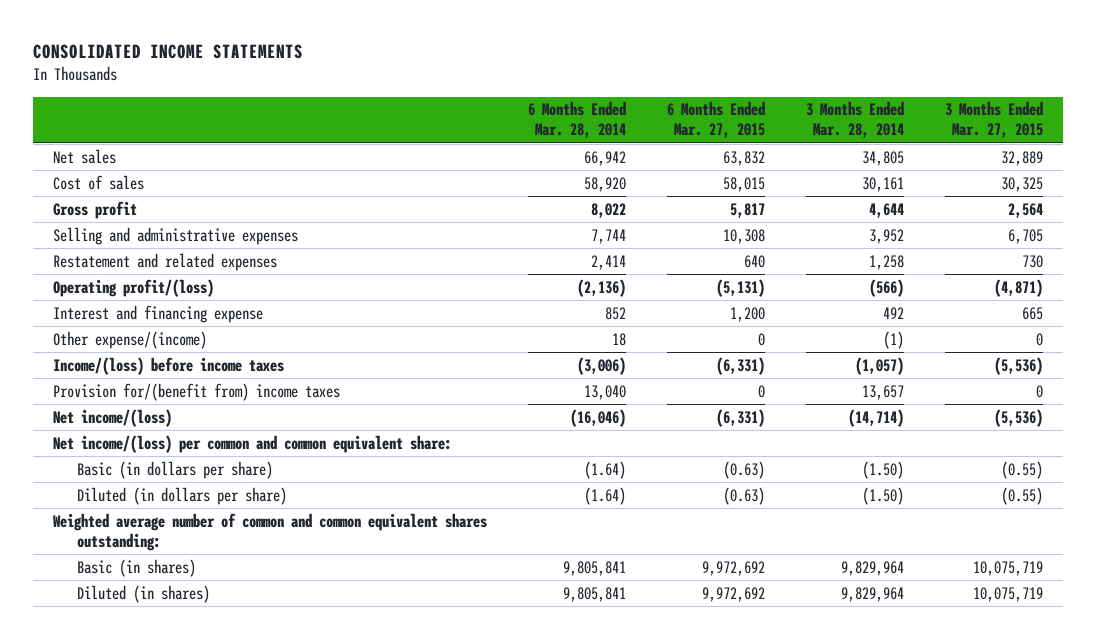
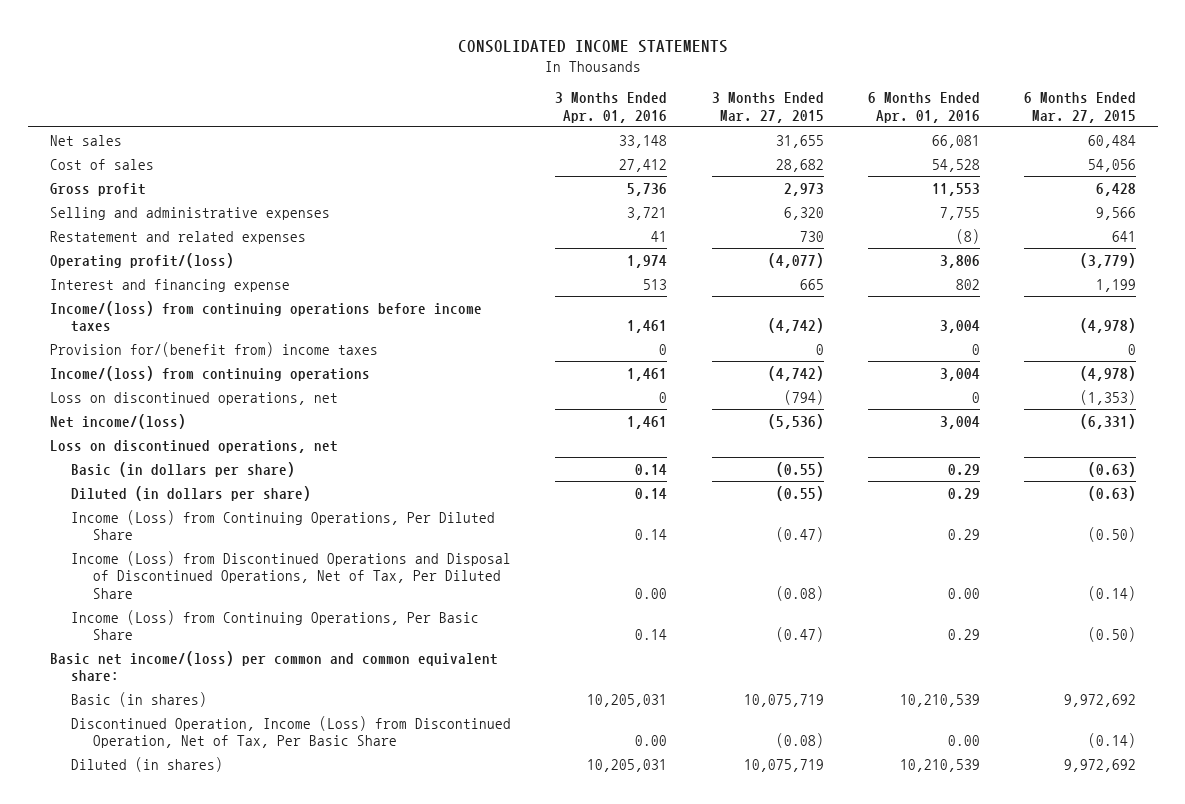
- | 6 Months Ended Mar. 28, 2014 | 6 Months Ended Mar. 27, 2015 | 3 Months Ended Mar. 28, 2014 | 3 Months Ended Mar. 27, 2015
+ | 3 Months Ended Apr. 01, 2016 | 3 Months Ended Mar. 27, 2015 | 6 Months Ended Apr. 01, 2016 | 6 Months Ended Mar. 27, 2015
- Net sales | 66,942 | 63,832 | 34,805 | 32,889
- Cost of sales | 58,920 | 58,015 | 30,161 | 30,325
- Gross profit | 8,022 | 5,817 | 4,644 | 2,564
- Selling and administrative expenses | 7,744 | 10,308 | 3,952 | 6,705
- Restatement and related expenses | 2,414 | 640 | 1,258 | 730
- Operating profit/(loss) | (2,136) | (5,131) | (566) | (4,871)
- Interest and financing expense | 852 | 1,200 | 492 | 665
- Other expense/(income) | 18 | 0 | (1) | 0
- Income/(loss) before income taxes | (3,006) | (6,331) | (1,057) | (5,536)
+ Net sales | 33,148 | 31,655 | 66,081 | 60,484
+ Cost of sales | 27,412 | 28,682 | 54,528 | 54,056
+ Gross profit | 5,736 | 2,973 | 11,553 | 6,428
+ Selling and administrative expenses | 3,721 | 6,320 | 7,755 | 9,566
+ Restatement and related expenses | 41 | 730 | (8) | 641
+ Operating profit/(loss) | 1,974 | (4,077) | 3,806 | (3,779)
+ Interest and financing expense | 513 | 665 | 802 | 1,199
+ Income/(loss) from continuing operations before income taxes | 1,461 | (4,742) | 3,004 | (4,978)
+ Income/(loss) from continuing operations | 1,461 | (4,742) | 3,004 | (4,978)
+ Loss on discontinued operations, net | 0 | (794) | 0 | (1,353)
- Net income/(loss) per common and common equivalent share:
+ Loss on discontinued operations, net
- Weighted average number of common and common equivalent shares outstanding:
+ Income (Loss) from Continuing Operations, Per Diluted Share | 0.14 | (0.47) | 0.29 | (0.50)
+ Income (Loss) from Discontinued Operations and Disposal of Discontinued Operations, Net of Tax, Per Diluted Share | 0.00 | (0.08) | 0.00 | (0.14)
+ Income (Loss) from Continuing Operations, Per Basic Share | 0.14 | (0.47) | 0.29 | (0.50)
+ Basic net income/(loss) per common and common equivalent share:
+ Discontinued Operation, Income (Loss) from Discontinued Operation, Net of Tax, Per Basic Share | 0.00 | (0.08) | 0.00 | (0.14)

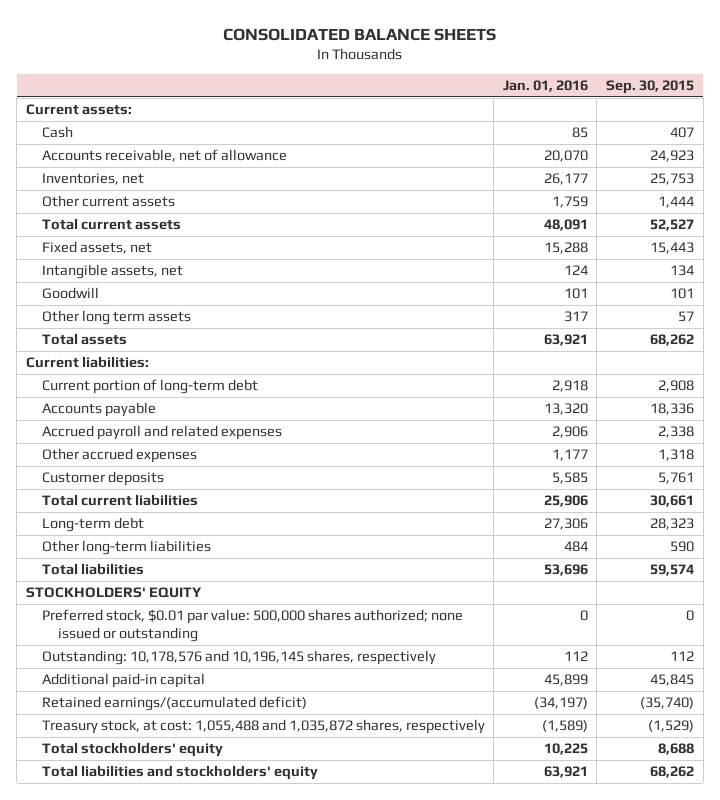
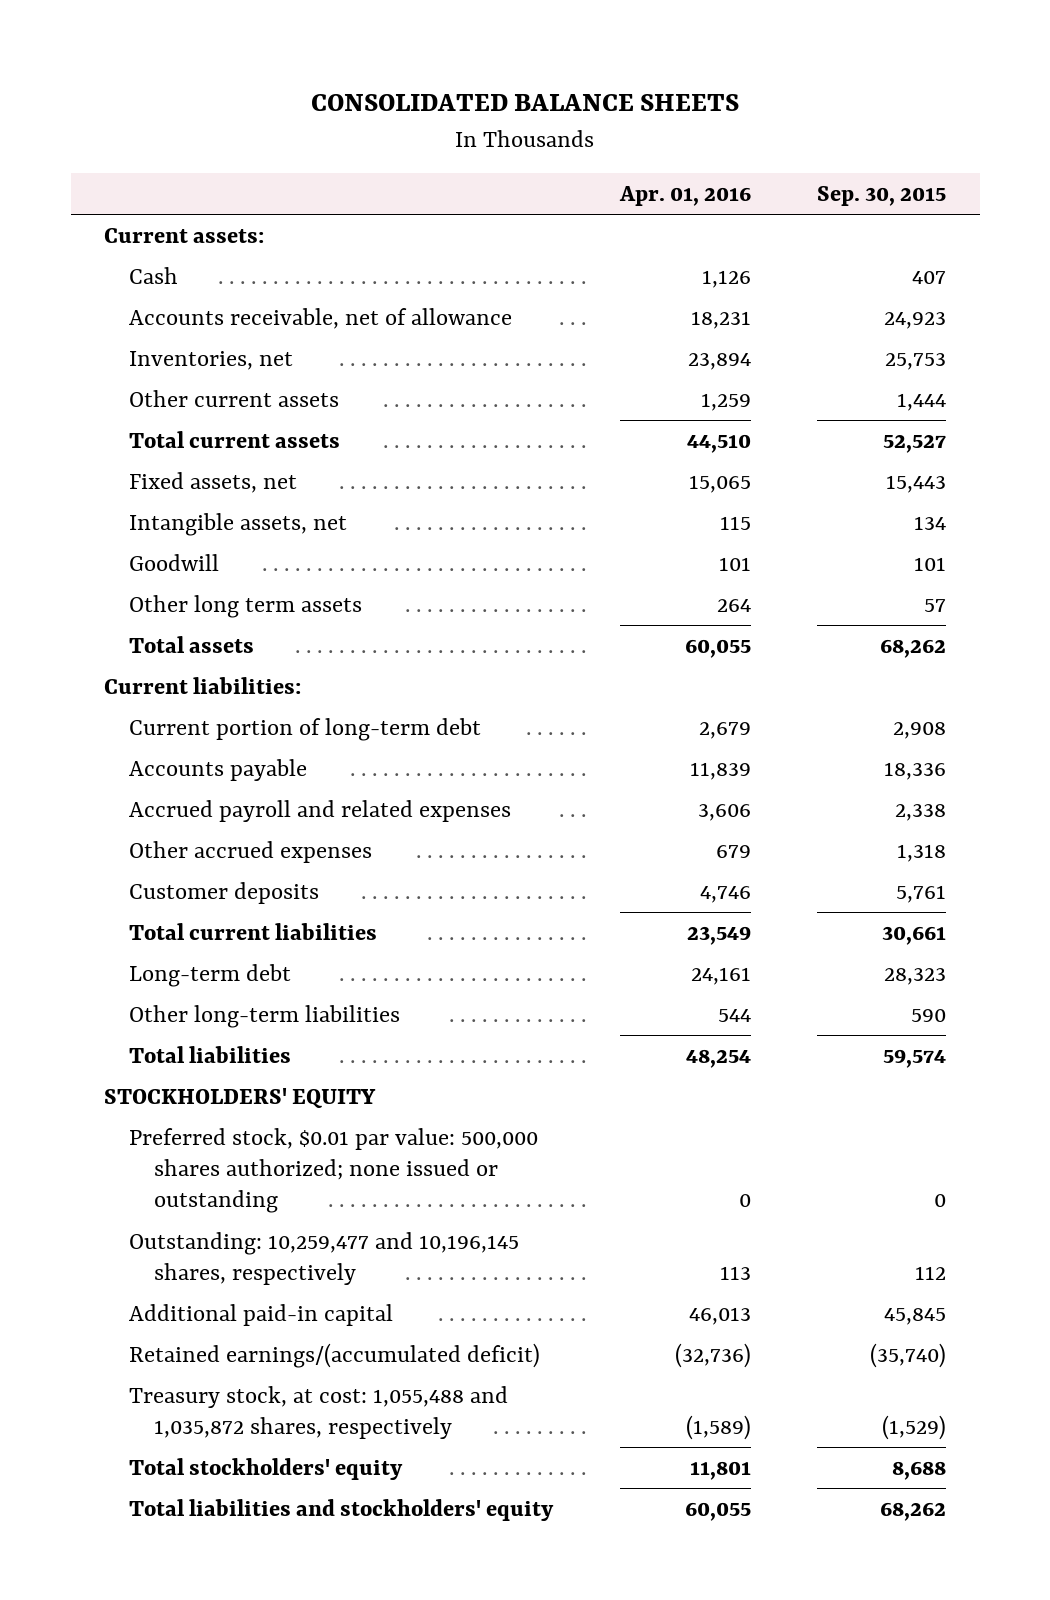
- | Jan. 01, 2016 | Sep. 30, 2015
+ | Apr. 01, 2016 | Sep. 30, 2015
- Outstanding: 10,178,576 and 10,196,145 shares, respectively | 112 | 112
+ Outstanding: 10,259,477 and 10,196,145 shares, respectively | 113 | 112

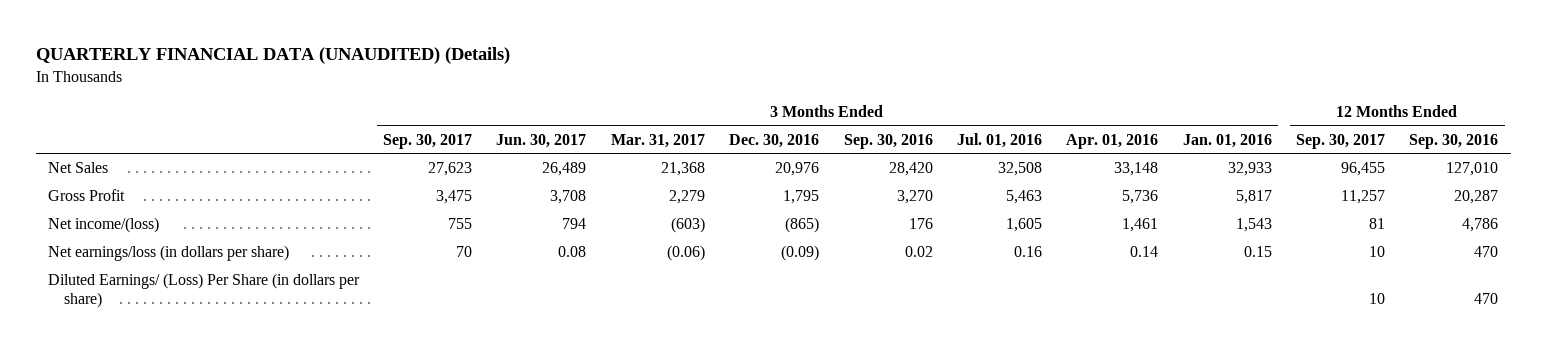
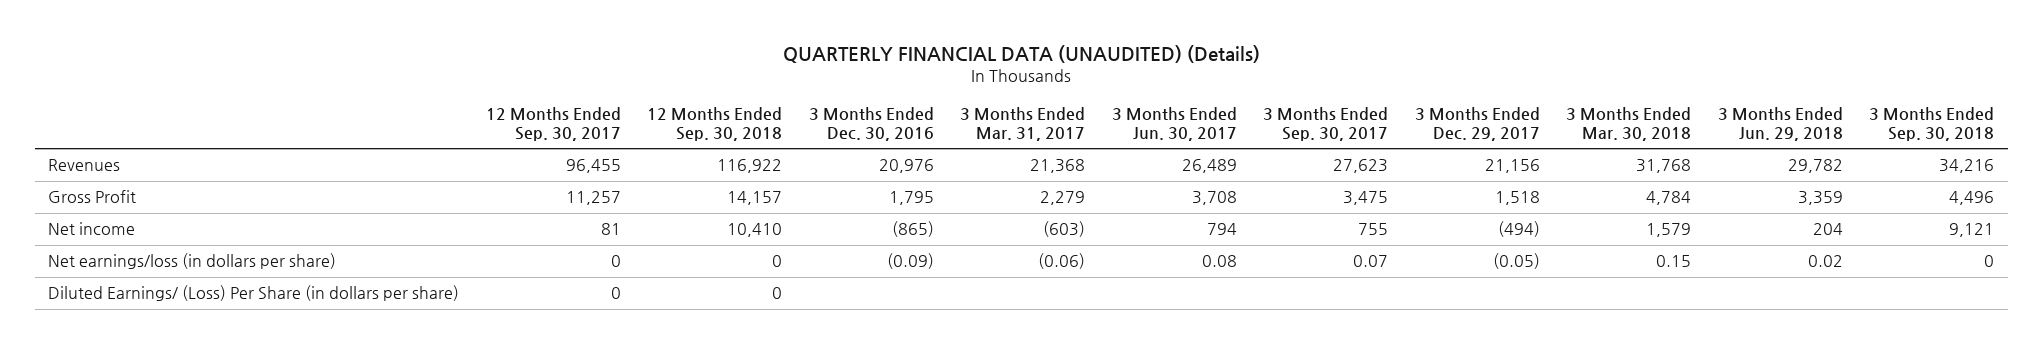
- | 3 Months Ended Sep. 30, 2017 | 3 Months Ended Jun. 30, 2017 | 3 Months Ended Mar. 31, 2017 | 3 Months Ended Dec. 30, 2016 | 3 Months Ended Sep. 30, 2016 | 3 Months Ended Jul. 01, 2016 | 3 Months Ended Apr. 01, 2016 | 3 Months Ended Jan. 01, 2016 | 12 Months Ended Sep. 30, 2017 | 12 Months Ended Sep. 30, 2016
+ | 12 Months Ended Sep. 30, 2017 | 12 Months Ended Sep. 30, 2018 | 3 Months Ended Dec. 30, 2016 | 3 Months Ended Mar. 31, 2017 | 3 Months Ended Jun. 30, 2017 | 3 Months Ended Sep. 30, 2017 | 3 Months Ended Dec. 29, 2017 | 3 Months Ended Mar. 30, 2018 | 3 Months Ended Jun. 29, 2018 | 3 Months Ended Sep. 30, 2018
- Net Sales | 27,623 | 26,489 | 21,368 | 20,976 | 28,420 | 32,508 | 33,148 | 32,933 | 96,455 | 127,010
+ Revenues | 96,455 | 116,922 | 20,976 | 21,368 | 26,489 | 27,623 | 21,156 | 31,768 | 29,782 | 34,216
- Net income/(loss) | 755 | 794 | (603) | (865) | 176 | 1,605 | 1,461 | 1,543 | 81 | 4,786
- Net earnings/loss (in dollars per share) | 70 | 0.08 | (0.06) | (0.09) | 0.02 | 0.16 | 0.14 | 0.15 | 10 | 470
- Diluted Earnings/ (Loss) Per Share (in dollars per share) | | | | | | | | | 10 | 470
+ Net income | 81 | 10,410 | (865) | (603) | 794 | 755 | (494) | 1,579 | 204 | 9,121
+ Net earnings/loss (in dollars per share) | 0 | 0 | (0.09) | (0.06) | 0.08 | 0.07 | (0.05) | 0.15 | 0.02 | 0
+ Diluted Earnings/ (Loss) Per Share (in dollars per share) | 0 | 0 | | | | | | | |

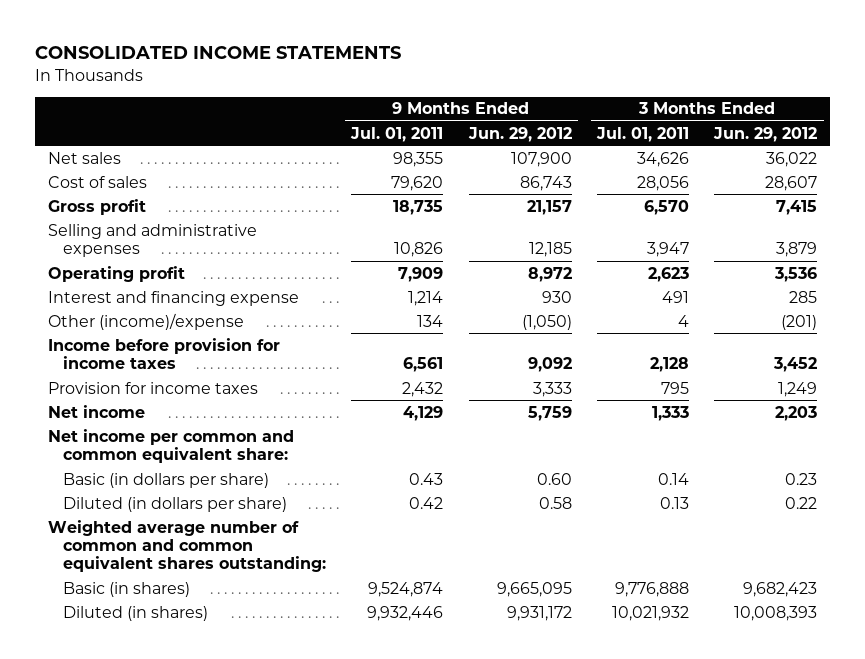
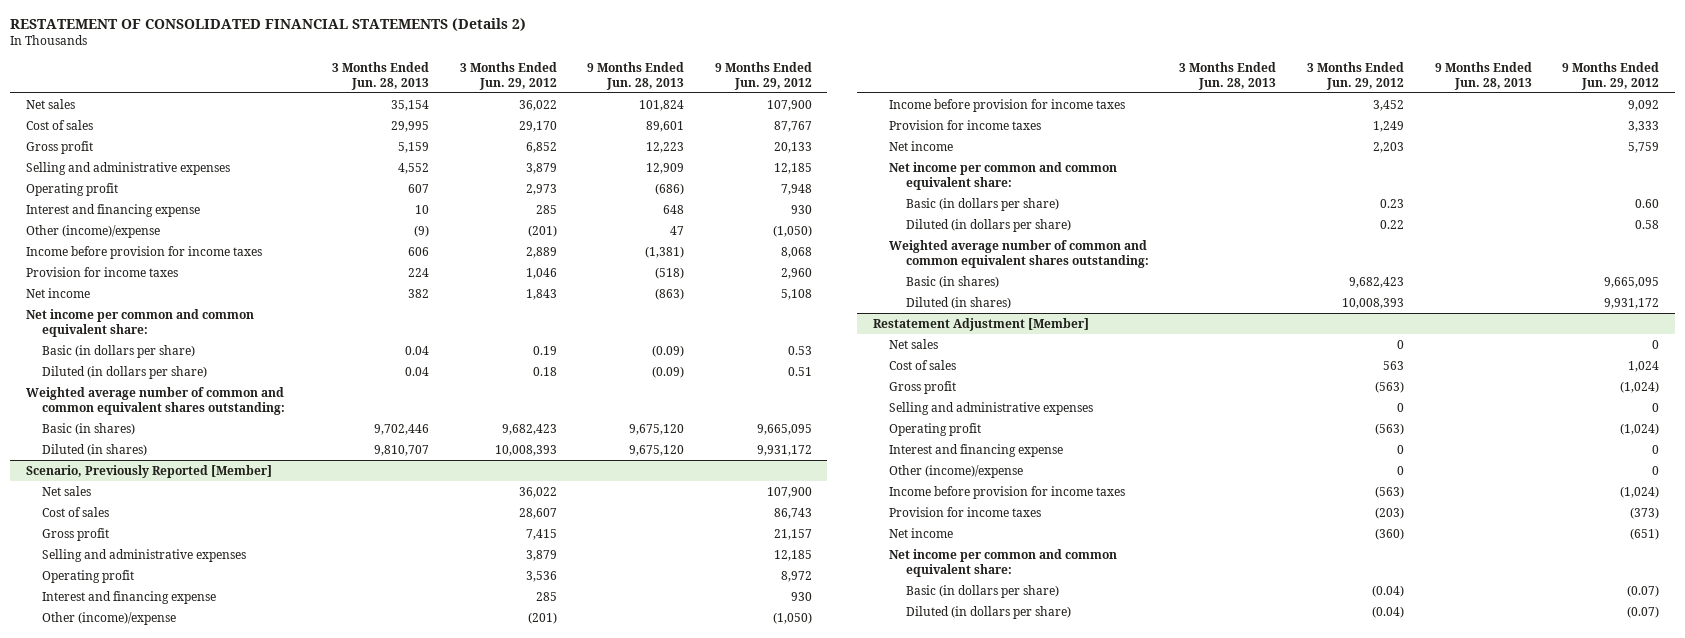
- CONSOLIDATED INCOME STATEMENTS
+ RESTATEMENT OF CONSOLIDATED FINANCIAL STATEMENTS (Details 2)
- | 9 Months Ended Jul. 01, 2011 | 9 Months Ended Jun. 29, 2012 | 3 Months Ended Jul. 01, 2011 | 3 Months Ended Jun. 29, 2012
+ | 3 Months Ended Jun. 28, 2013 | 3 Months Ended Jun. 29, 2012 | 9 Months Ended Jun. 28, 2013 | 9 Months Ended Jun. 29, 2012
+ Cost of sales | 29,995 | 29,170 | 89,601 | 87,767
+ Gross profit | 5,159 | 6,852 | 12,223 | 20,133
+ Selling and administrative expenses | 4,552 | 3,879 | 12,909 | 12,185
+ Operating profit | 607 | 2,973 | (686) | 7,948
+ Interest and financing expense | 10 | 285 | 648 | 930
+ Other (income)/expense | (9) | (201) | 47 | (1,050)
+ Income before provision for income taxes | 606 | 2,889 | (1,381) | 8,068
+ Provision for income taxes | 224 | 1,046 | (518) | 2,960
+ Net income | 382 | 1,843 | (863) | 5,108
+ Net income per common and common equivalent share:
+ Basic (in dollars per share) | 0.04 | 0.19 | (0.09) | 0.53
+ Diluted (in dollars per share) | 0.04 | 0.18 | (0.09) | 0.51
+ Weighted average number of common and common equivalent shares outstanding:
+ Basic (in shares) | 9,702,446 | 9,682,423 | 9,675,120 | 9,665,095
+ Diluted (in shares) | 9,810,707 | 10,008,393 | 9,675,120 | 9,931,172
+ Scenario, Previously Reported [Member]
+ Net sales | | 36,022 | | 107,900
+ Restatement Adjustment [Member]
+ Net sales | | 0 | | 0
+ Cost of sales | | 563 | | 1,024
+ Gross profit | | (563) | | (1,024)
+ Selling and administrative expenses | | 0 | | 0
+ Operating profit | | (563) | | (1,024)
+ Interest and financing expense | | 0 | | 0
+ Other (income)/expense | | 0 | | 0
+ Income before provision for income taxes | | (563) | | (1,024)
+ Provision for income taxes | | (203) | | (373)
+ Net income | | (360) | | (651)
+ Net income per common and common equivalent share:
+ Basic (in dollars per share) | | (0.04) | | (0.07)
+ Diluted (in dollars per share) | | (0.04) | | (0.07)

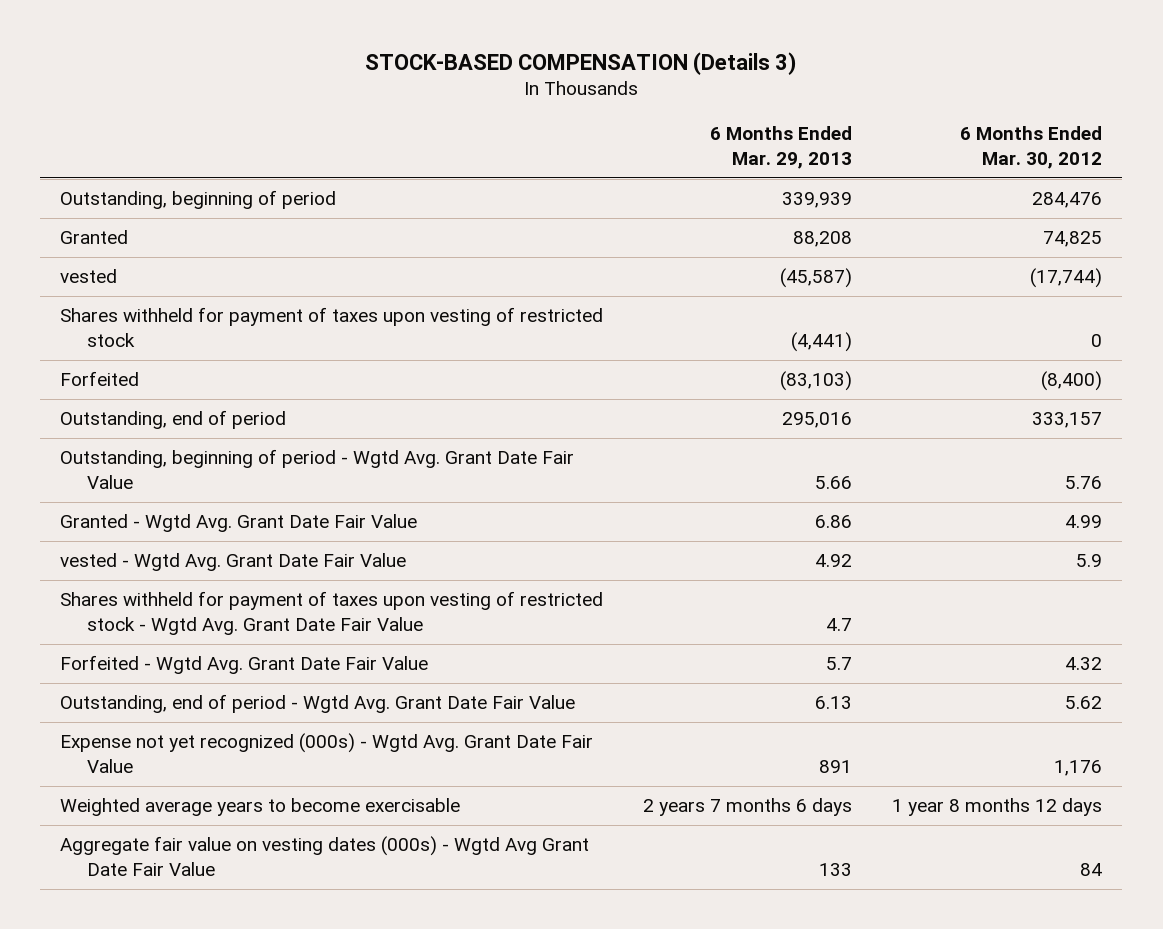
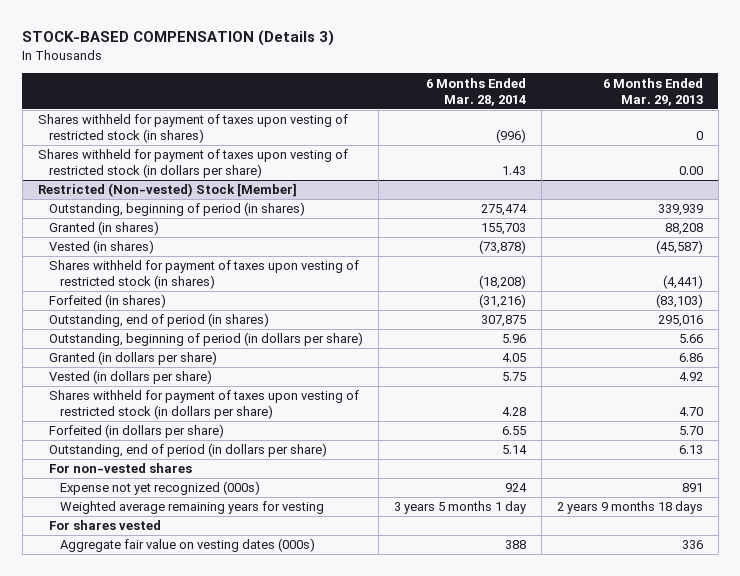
- | 6 Months Ended Mar. 29, 2013 | 6 Months Ended Mar. 30, 2012
+ | 6 Months Ended Mar. 28, 2014 | 6 Months Ended Mar. 29, 2013
- Outstanding, beginning of period | 339,939 | 284,476
- Granted | 88,208 | 74,825
- vested | (45,587) | (17,744)
- Shares withheld for payment of taxes upon vesting of restricted stock | (4,441) | 0
- Forfeited | (83,103) | (8,400)
- Outstanding, end of period | 295,016 | 333,157
- Outstanding, beginning of period - Wgtd Avg. Grant Date Fair Value | 5.66 | 5.76
- Granted - Wgtd Avg. Grant Date Fair Value | 6.86 | 4.99
- vested - Wgtd Avg. Grant Date Fair Value | 4.92 | 5.9
- Shares withheld for payment of taxes upon vesting of restricted stock - Wgtd Avg. Grant Date Fair Value | 4.7 |
- Forfeited - Wgtd Avg. Grant Date Fair Value | 5.7 | 4.32
- Outstanding, end of period - Wgtd Avg. Grant Date Fair Value | 6.13 | 5.62
- Expense not yet recognized (000s) - Wgtd Avg. Grant Date Fair Value | 891 | 1,176
- Weighted average years to become exercisable | 2 years 7 months 6 days | 1 year 8 months 12 days
- Aggregate fair value on vesting dates (000s) - Wgtd Avg Grant Date Fair Value | 133 | 84
+ Shares withheld for payment of taxes upon vesting of restricted stock (in shares) | (996) | 0
+ Shares withheld for payment of taxes upon vesting of restricted stock (in dollars per share) | 1.43 | 0.00
+ Restricted (Non-vested) Stock [Member]
+ Outstanding, beginning of period (in shares) | 275,474 | 339,939
+ Granted (in shares) | 155,703 | 88,208
+ Vested (in shares) | (73,878) | (45,587)
+ Shares withheld for payment of taxes upon vesting of restricted stock (in shares) | (18,208) | (4,441)
+ Forfeited (in shares) | (31,216) | (83,103)
+ Outstanding, end of period (in shares) | 307,875 | 295,016
+ Outstanding, beginning of period (in dollars per share) | 5.96 | 5.66
+ Granted (in dollars per share) | 4.05 | 6.86
+ Vested (in dollars per share) | 5.75 | 4.92
+ Shares withheld for payment of taxes upon vesting of restricted stock (in dollars per share) | 4.28 | 4.70
+ Forfeited (in dollars per share) | 6.55 | 5.70
+ Outstanding, end of period (in dollars per share) | 5.14 | 6.13
+ For non-vested shares
+ Expense not yet recognized (000s) | 924 | 891
+ Weighted average remaining years for vesting | 3 years 5 months 1 day | 2 years 9 months 18 days
+ For shares vested
+ Aggregate fair value on vesting dates (000s) | 388 | 336

